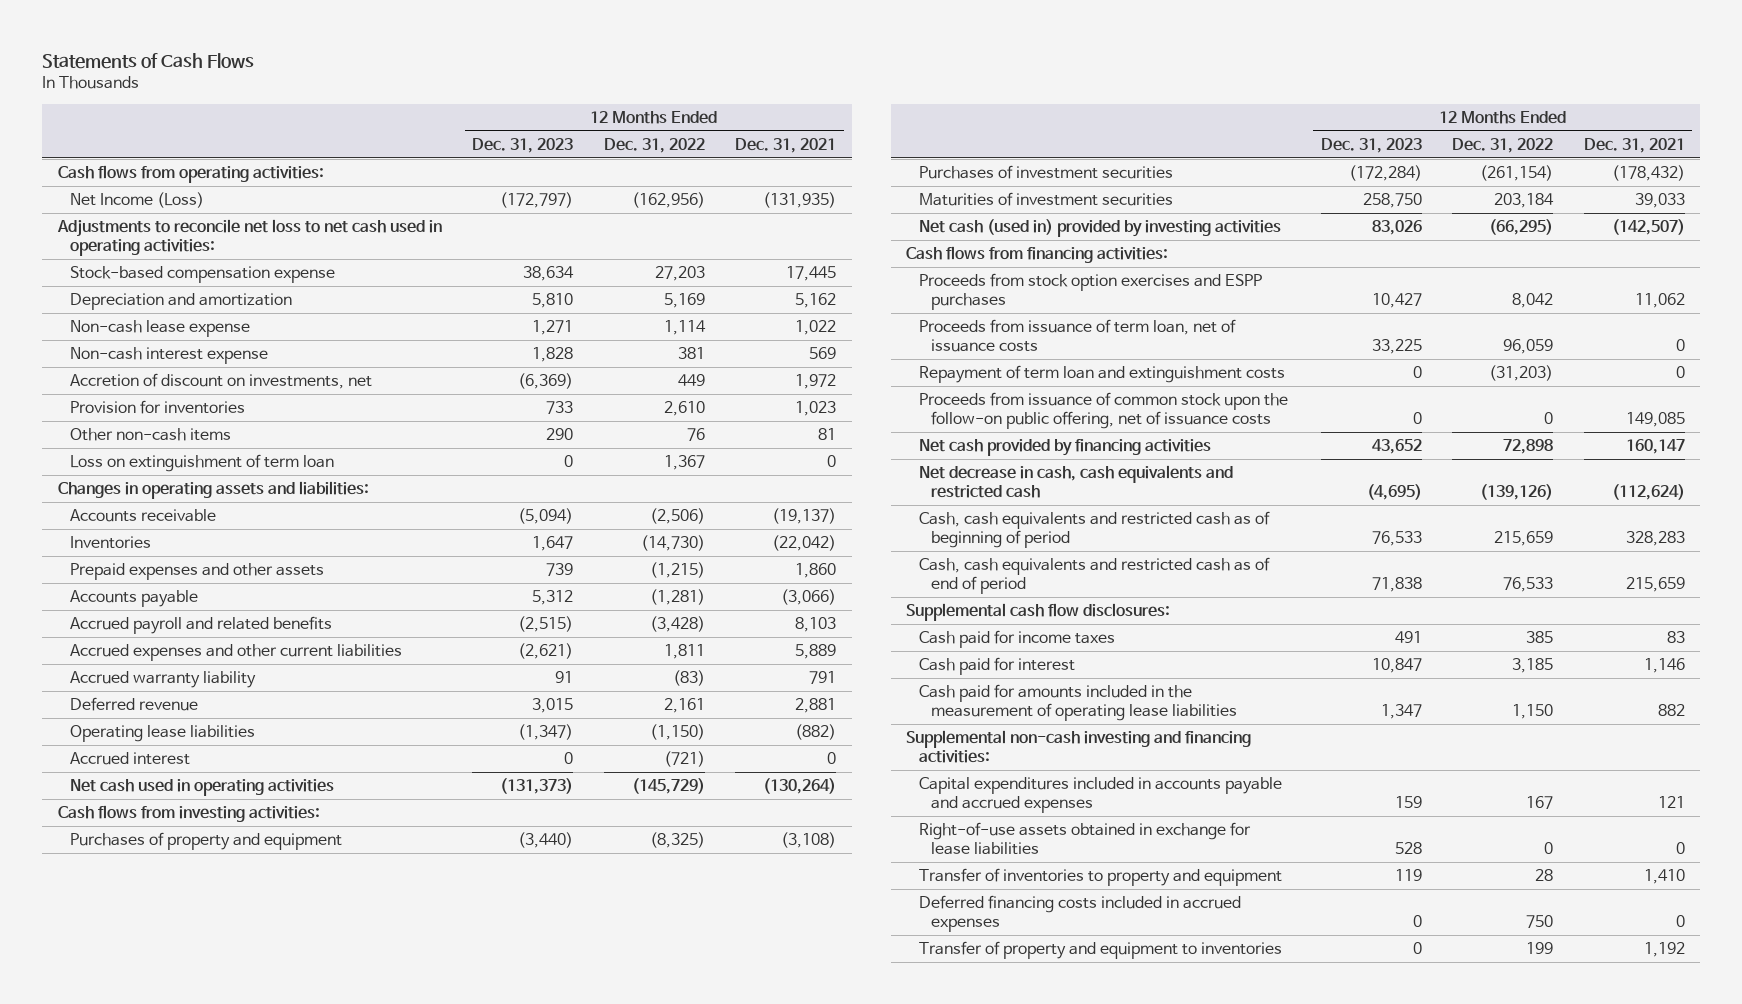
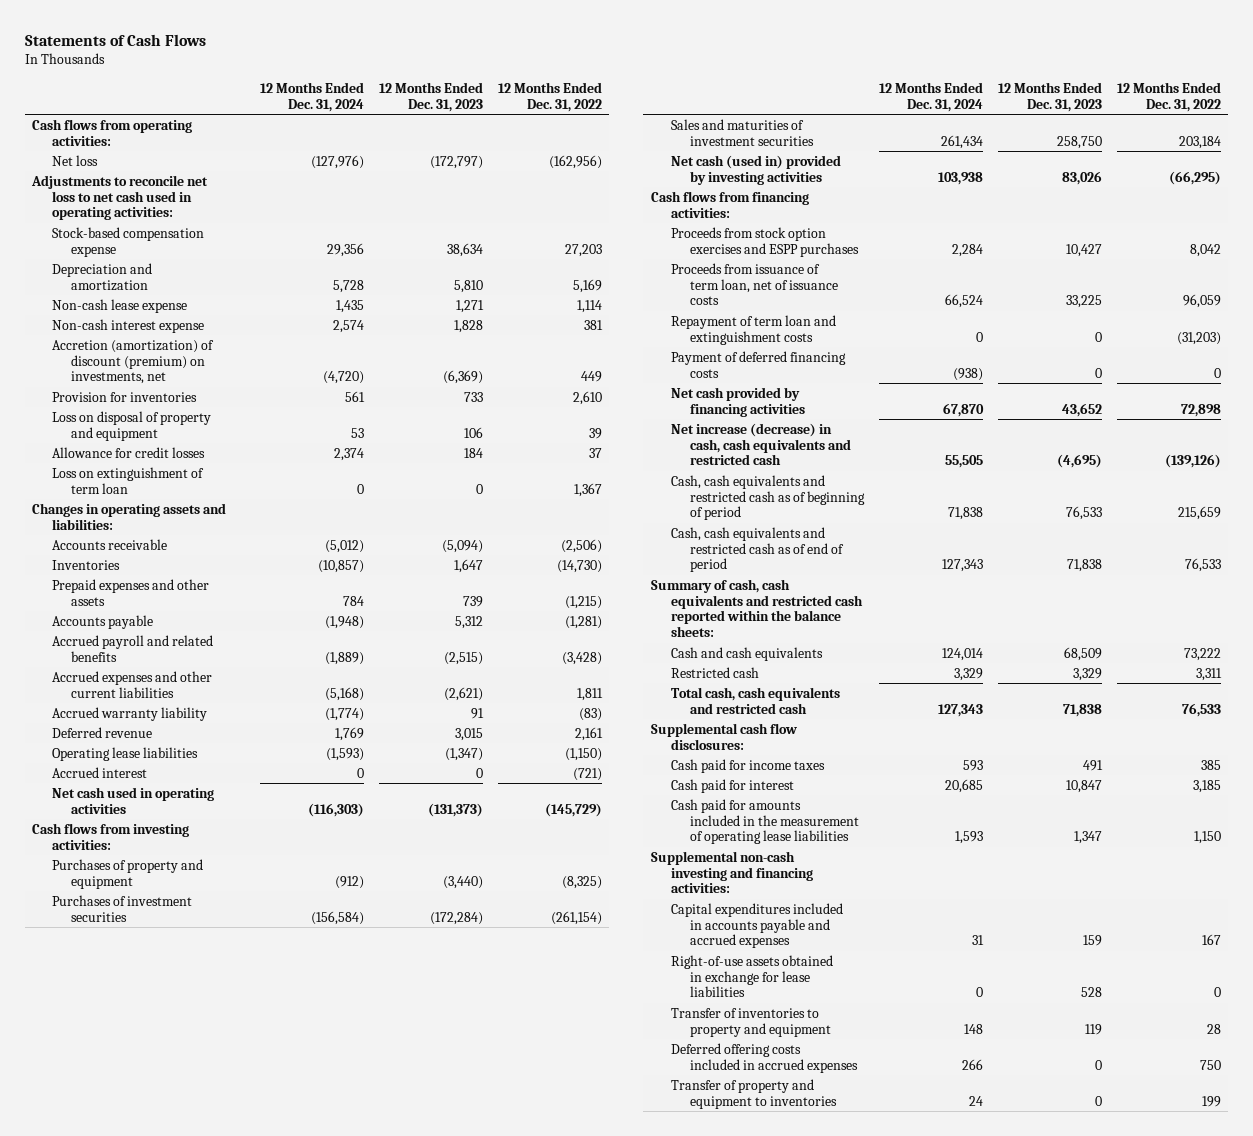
- | 12 Months Ended Dec. 31, 2023 | 12 Months Ended Dec. 31, 2022 | 12 Months Ended Dec. 31, 2021
+ | 12 Months Ended Dec. 31, 2024 | 12 Months Ended Dec. 31, 2023 | 12 Months Ended Dec. 31, 2022
- Net Income (Loss) | (172,797) | (162,956) | (131,935)
+ Net loss | (127,976) | (172,797) | (162,956)
- Accretion of discount on investments, net | (6,369) | 449 | 1,972
+ Accretion (amortization) of discount (premium) on investments, net | (4,720) | (6,369) | 449
- Other non-cash items | 290 | 76 | 81
+ Loss on disposal of property and equipment | 53 | 106 | 39
+ Allowance for credit losses | 2,374 | 184 | 37
- Maturities of investment securities | 258,750 | 203,184 | 39,033
+ Sales and maturities of investment securities | 261,434 | 258,750 | 203,184
- Proceeds from issuance of common stock upon the follow-on public offering, net of issuance costs | 0 | 0 | 149,085
+ Payment of deferred financing costs | (938) | 0 | 0
- Net decrease in cash, cash equivalents and restricted cash | (4,695) | (139,126) | (112,624)
+ Net increase (decrease) in cash, cash equivalents and restricted cash | 55,505 | (4,695) | (139,126)
+ Summary of cash, cash equivalents and restricted cash reported within the balance sheets:
+ Cash and cash equivalents | 124,014 | 68,509 | 73,222
+ Restricted cash | 3,329 | 3,329 | 3,311
+ Total cash, cash equivalents and restricted cash | 127,343 | 71,838 | 76,533
- Deferred financing costs included in accrued expenses | 0 | 750 | 0
+ Deferred offering costs included in accrued expenses | 266 | 0 | 750

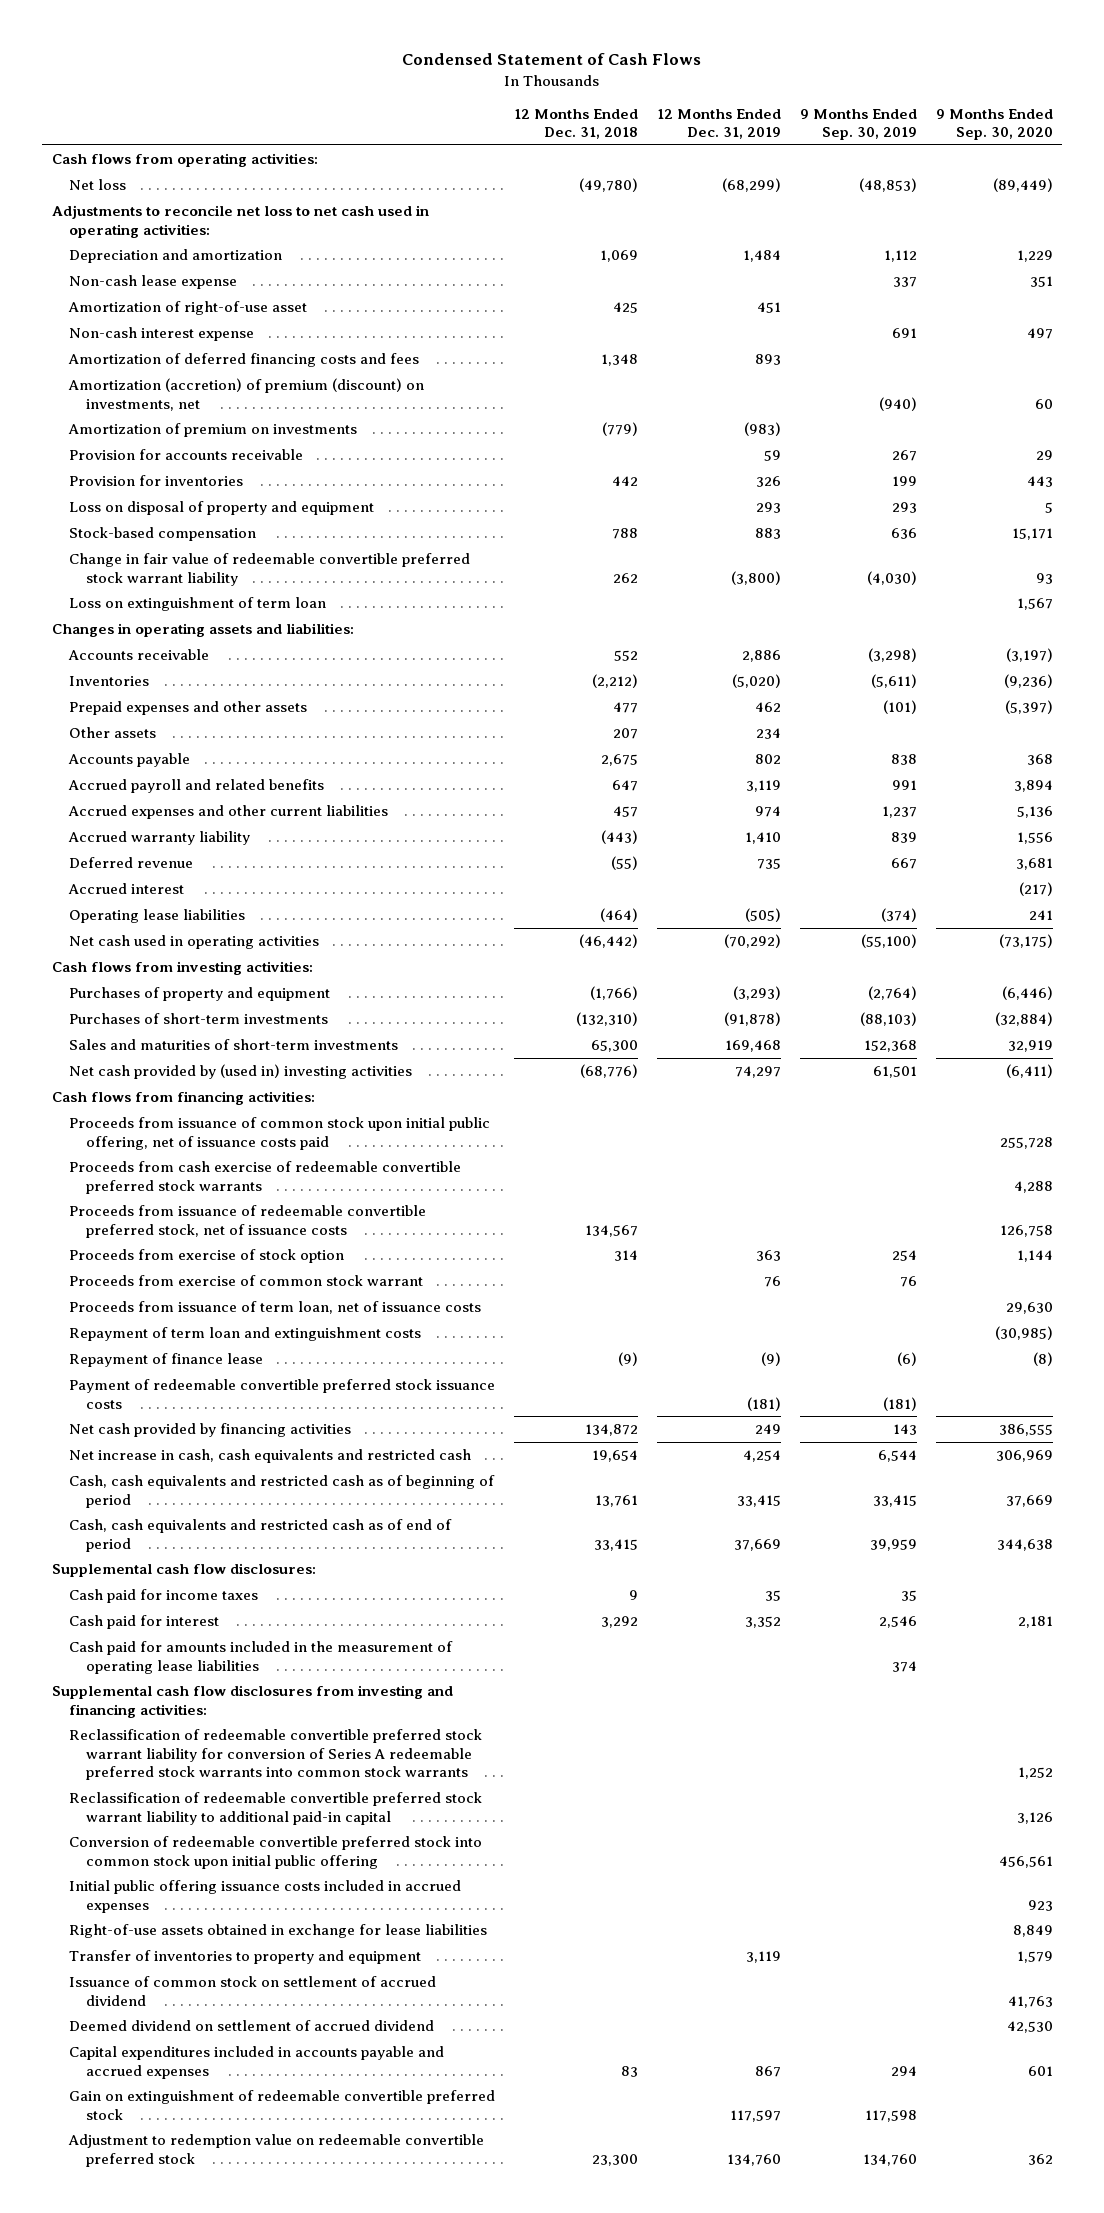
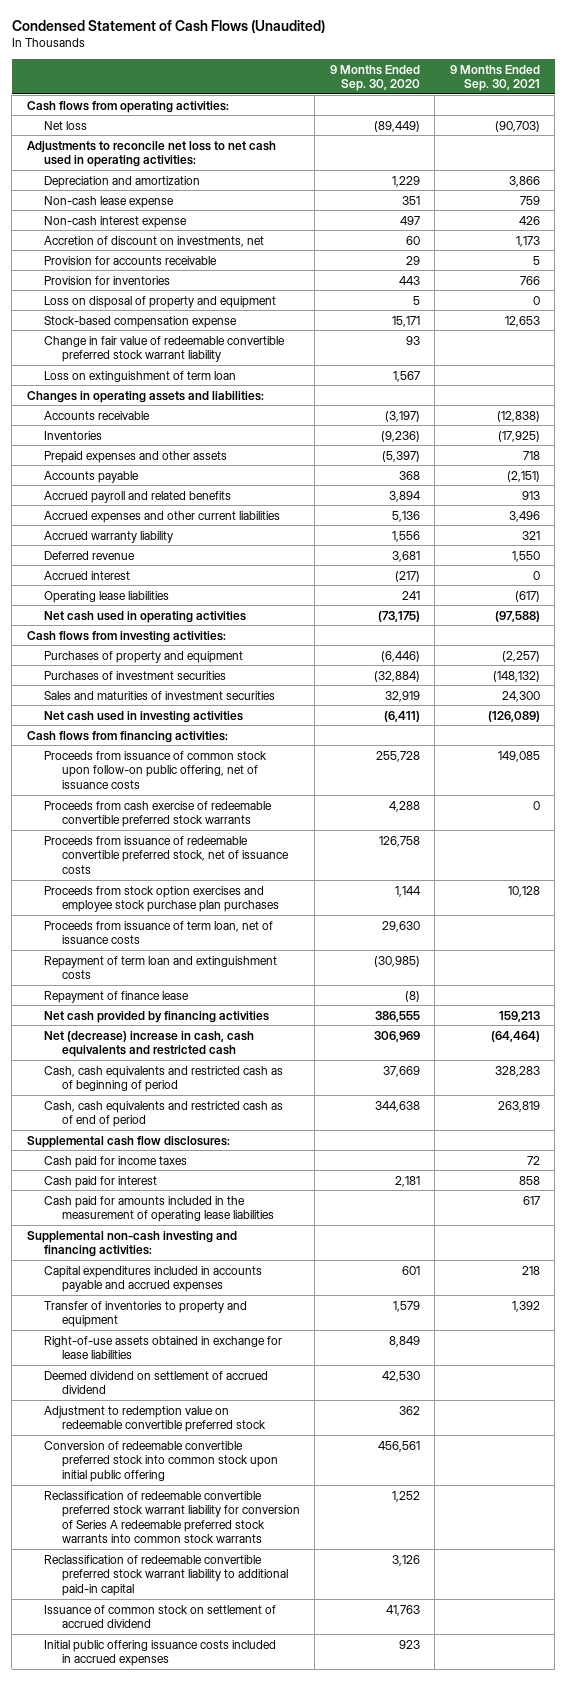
- Condensed Statement of Cash Flows
+ Condensed Statement of Cash Flows (Unaudited)
- | 12 Months Ended Dec. 31, 2018 | 12 Months Ended Dec. 31, 2019 | 9 Months Ended Sep. 30, 2019 | 9 Months Ended Sep. 30, 2020
+ | 9 Months Ended Sep. 30, 2020 | 9 Months Ended Sep. 30, 2021
- Amortization of right-of-use asset | 425 | 451 | |
- Amortization of deferred financing costs and fees | 1,348 | 893 | |
- Amortization (accretion) of premium (discount) on investments, net | | | (940) | 60
- Amortization of premium on investments | (779) | (983) | |
+ Accretion of discount on investments, net | 60 | 1,173
- Stock-based compensation | 788 | 883 | 636 | 15,171
+ Stock-based compensation expense | 15,171 | 12,653
- Other assets | 207 | 234 | |
- Purchases of short-term investments | (132,310) | (91,878) | (88,103) | (32,884)
- Sales and maturities of short-term investments | 65,300 | 169,468 | 152,368 | 32,919
- Net cash provided by (used in) investing activities | (68,776) | 74,297 | 61,501 | (6,411)
+ Purchases of investment securities | (32,884) | (148,132)
+ Sales and maturities of investment securities | 32,919 | 24,300
+ Net cash used in investing activities | (6,411) | (126,089)
- Proceeds from issuance of common stock upon initial public offering, net of issuance costs paid | | | | 255,728
+ Proceeds from issuance of common stock upon follow-on public offering, net of issuance costs | 255,728 | 149,085
- Proceeds from exercise of stock option | 314 | 363 | 254 | 1,144
- Proceeds from exercise of common stock warrant | | 76 | 76 |
+ Proceeds from stock option exercises and employee stock purchase plan purchases | 1,144 | 10,128
- Payment of redeemable convertible preferred stock issuance costs | | (181) | (181) |
- Net increase in cash, cash equivalents and restricted cash | 19,654 | 4,254 | 6,544 | 306,969
+ Net (decrease) increase in cash, cash equivalents and restricted cash | 306,969 | (64,464)
- Supplemental cash flow disclosures from investing and financing activities:
+ Supplemental non-cash investing and financing activities:
moved up: Capital expenditures included in accounts payable and accrued expenses | 601 | 218
moved down: Right-of-use assets obtained in exchange for lease liabilities | 8,849 |
- Gain on extinguishment of redeemable convertible preferred stock | | 117,597 | 117,598 |
moved down: Conversion of redeemable convertible preferred stock into common stock upon initial public offering | 456,561 |
moved down: Reclassification of redeemable convertible preferred stock warrant liability for conversion of Series A redeemable preferred stock warrants into common stock warrants | 1,252 |
moved down: Reclassification of redeemable convertible preferred stock warrant liability to additional paid-in capital | 3,126 |
moved down: Issuance of common stock on settlement of accrued dividend | 41,763 |
moved down: Initial public offering issuance costs included in accrued expenses | 923 |

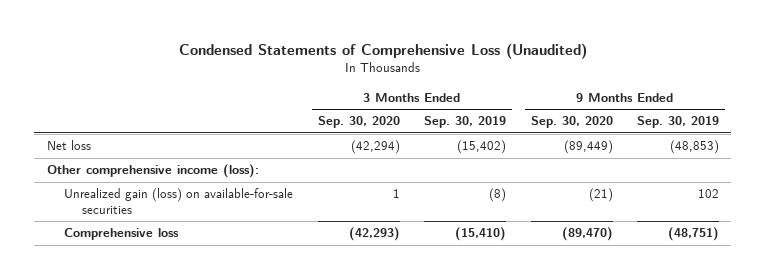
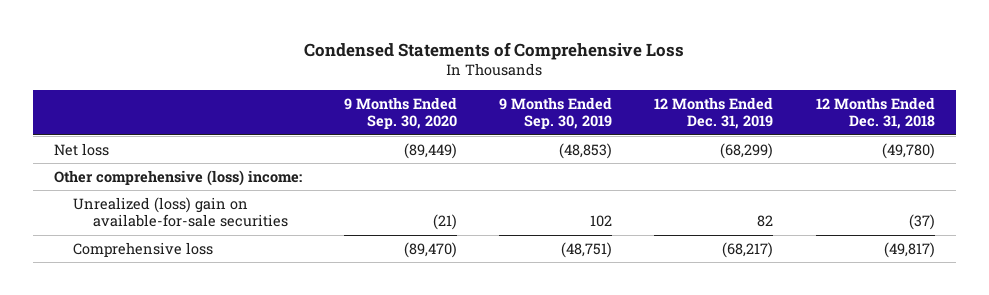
- Condensed Statements of Comprehensive Loss (Unaudited)
+ Condensed Statements of Comprehensive Loss
- | 3 Months Ended Sep. 30, 2020 | 3 Months Ended Sep. 30, 2019 | 9 Months Ended Sep. 30, 2020 | 9 Months Ended Sep. 30, 2019
+ | 9 Months Ended Sep. 30, 2020 | 9 Months Ended Sep. 30, 2019 | 12 Months Ended Dec. 31, 2019 | 12 Months Ended Dec. 31, 2018
- Other comprehensive income (loss):
- Unrealized gain (loss) on available-for-sale securities | 1 | (8) | (21) | 102
+ Other comprehensive (loss) income:
+ Unrealized (loss) gain on available-for-sale securities | (21) | 102 | 82 | (37)

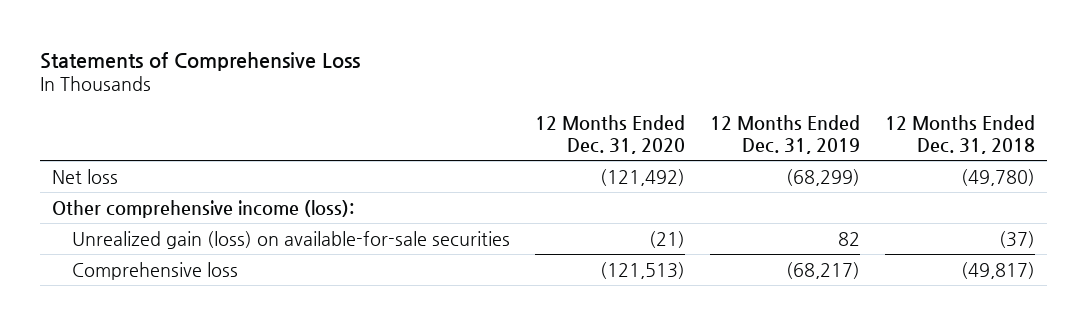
- Condensed Statements of Comprehensive Loss
+ Statements of Comprehensive Loss
- | 9 Months Ended Sep. 30, 2020 | 9 Months Ended Sep. 30, 2019 | 12 Months Ended Dec. 31, 2019 | 12 Months Ended Dec. 31, 2018
+ | 12 Months Ended Dec. 31, 2020 | 12 Months Ended Dec. 31, 2019 | 12 Months Ended Dec. 31, 2018
- Other comprehensive (loss) income:
- Unrealized (loss) gain on available-for-sale securities | (21) | 102 | 82 | (37)
+ Other comprehensive income (loss):
+ Unrealized gain (loss) on available-for-sale securities | (21) | 82 | (37)

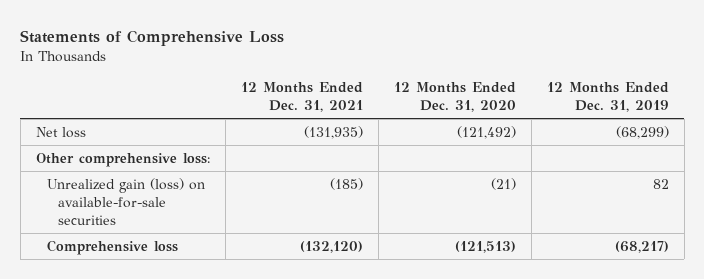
- | 12 Months Ended Dec. 31, 2020 | 12 Months Ended Dec. 31, 2019 | 12 Months Ended Dec. 31, 2018
+ | 12 Months Ended Dec. 31, 2021 | 12 Months Ended Dec. 31, 2020 | 12 Months Ended Dec. 31, 2019
- Other comprehensive income (loss):
+ Other comprehensive loss:

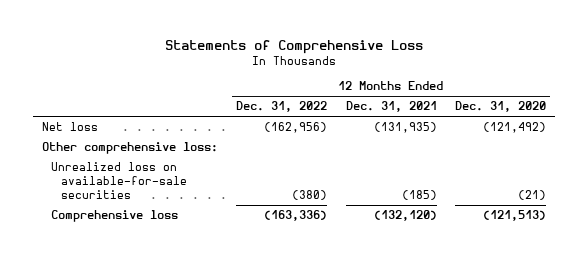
- | 12 Months Ended Dec. 31, 2021 | 12 Months Ended Dec. 31, 2020 | 12 Months Ended Dec. 31, 2019
+ | 12 Months Ended Dec. 31, 2022 | 12 Months Ended Dec. 31, 2021 | 12 Months Ended Dec. 31, 2020
- Unrealized gain (loss) on available-for-sale securities | (185) | (21) | 82
+ Unrealized loss on available-for-sale securities | (380) | (185) | (21)

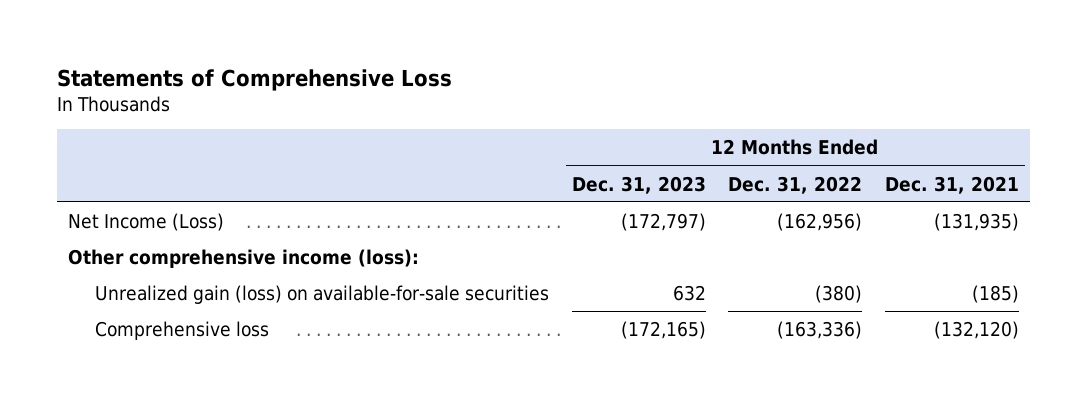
- | 12 Months Ended Dec. 31, 2022 | 12 Months Ended Dec. 31, 2021 | 12 Months Ended Dec. 31, 2020
+ | 12 Months Ended Dec. 31, 2023 | 12 Months Ended Dec. 31, 2022 | 12 Months Ended Dec. 31, 2021
- Net loss | (162,956) | (131,935) | (121,492)
- Other comprehensive loss:
- Unrealized loss on available-for-sale securities | (380) | (185) | (21)
+ Net Income (Loss) | (172,797) | (162,956) | (131,935)
+ Other comprehensive income (loss):
+ Unrealized gain (loss) on available-for-sale securities | 632 | (380) | (185)

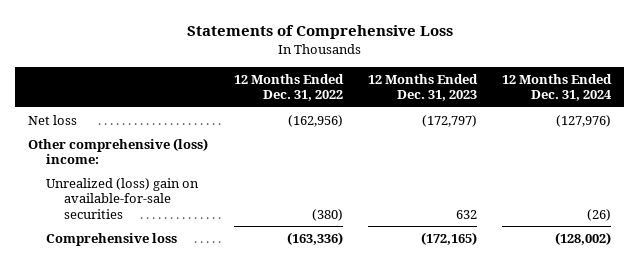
- | 12 Months Ended Dec. 31, 2023 | 12 Months Ended Dec. 31, 2022 | 12 Months Ended Dec. 31, 2021
+ | 12 Months Ended Dec. 31, 2022 | 12 Months Ended Dec. 31, 2023 | 12 Months Ended Dec. 31, 2024
- Net Income (Loss) | (172,797) | (162,956) | (131,935)
- Other comprehensive income (loss):
- Unrealized gain (loss) on available-for-sale securities | 632 | (380) | (185)
+ Net loss | (162,956) | (172,797) | (127,976)
+ Other comprehensive (loss) income:
+ Unrealized (loss) gain on available-for-sale securities | (380) | 632 | (26)

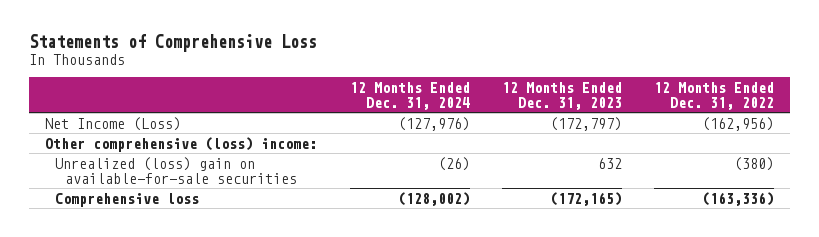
- | 12 Months Ended Dec. 31, 2022 | 12 Months Ended Dec. 31, 2023 | 12 Months Ended Dec. 31, 2024
+ | 12 Months Ended Dec. 31, 2024 | 12 Months Ended Dec. 31, 2023 | 12 Months Ended Dec. 31, 2022
- Net loss | (162,956) | (172,797) | (127,976)
+ Net Income (Loss) | (127,976) | (172,797) | (162,956)

